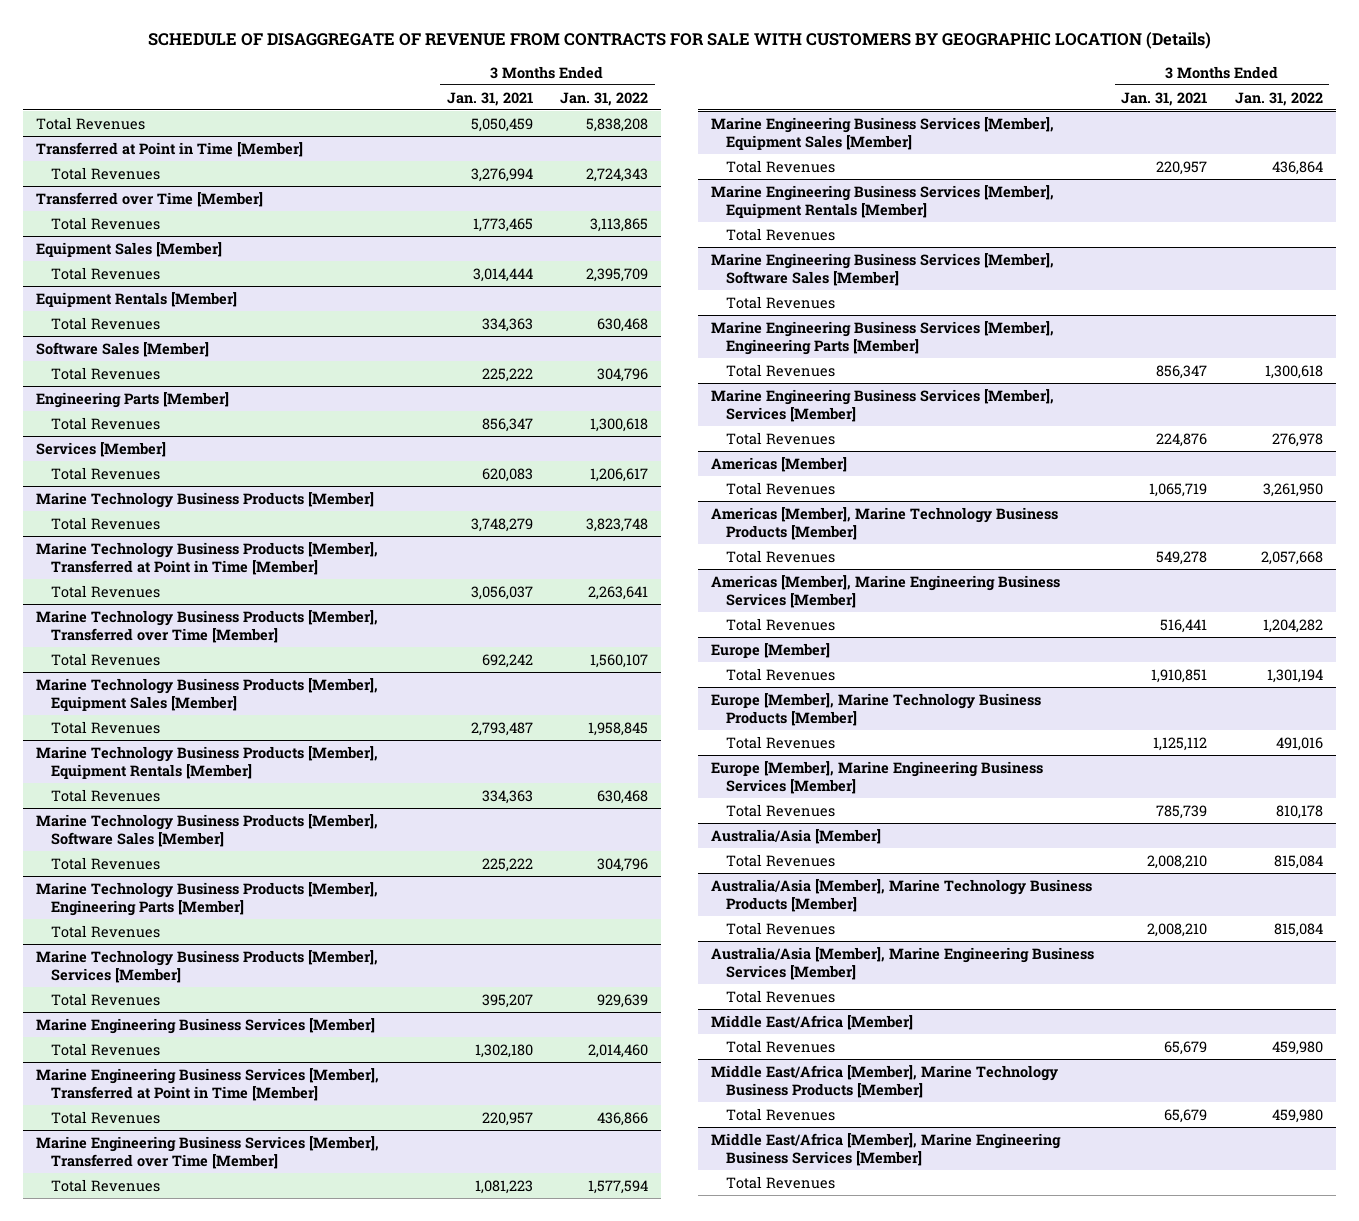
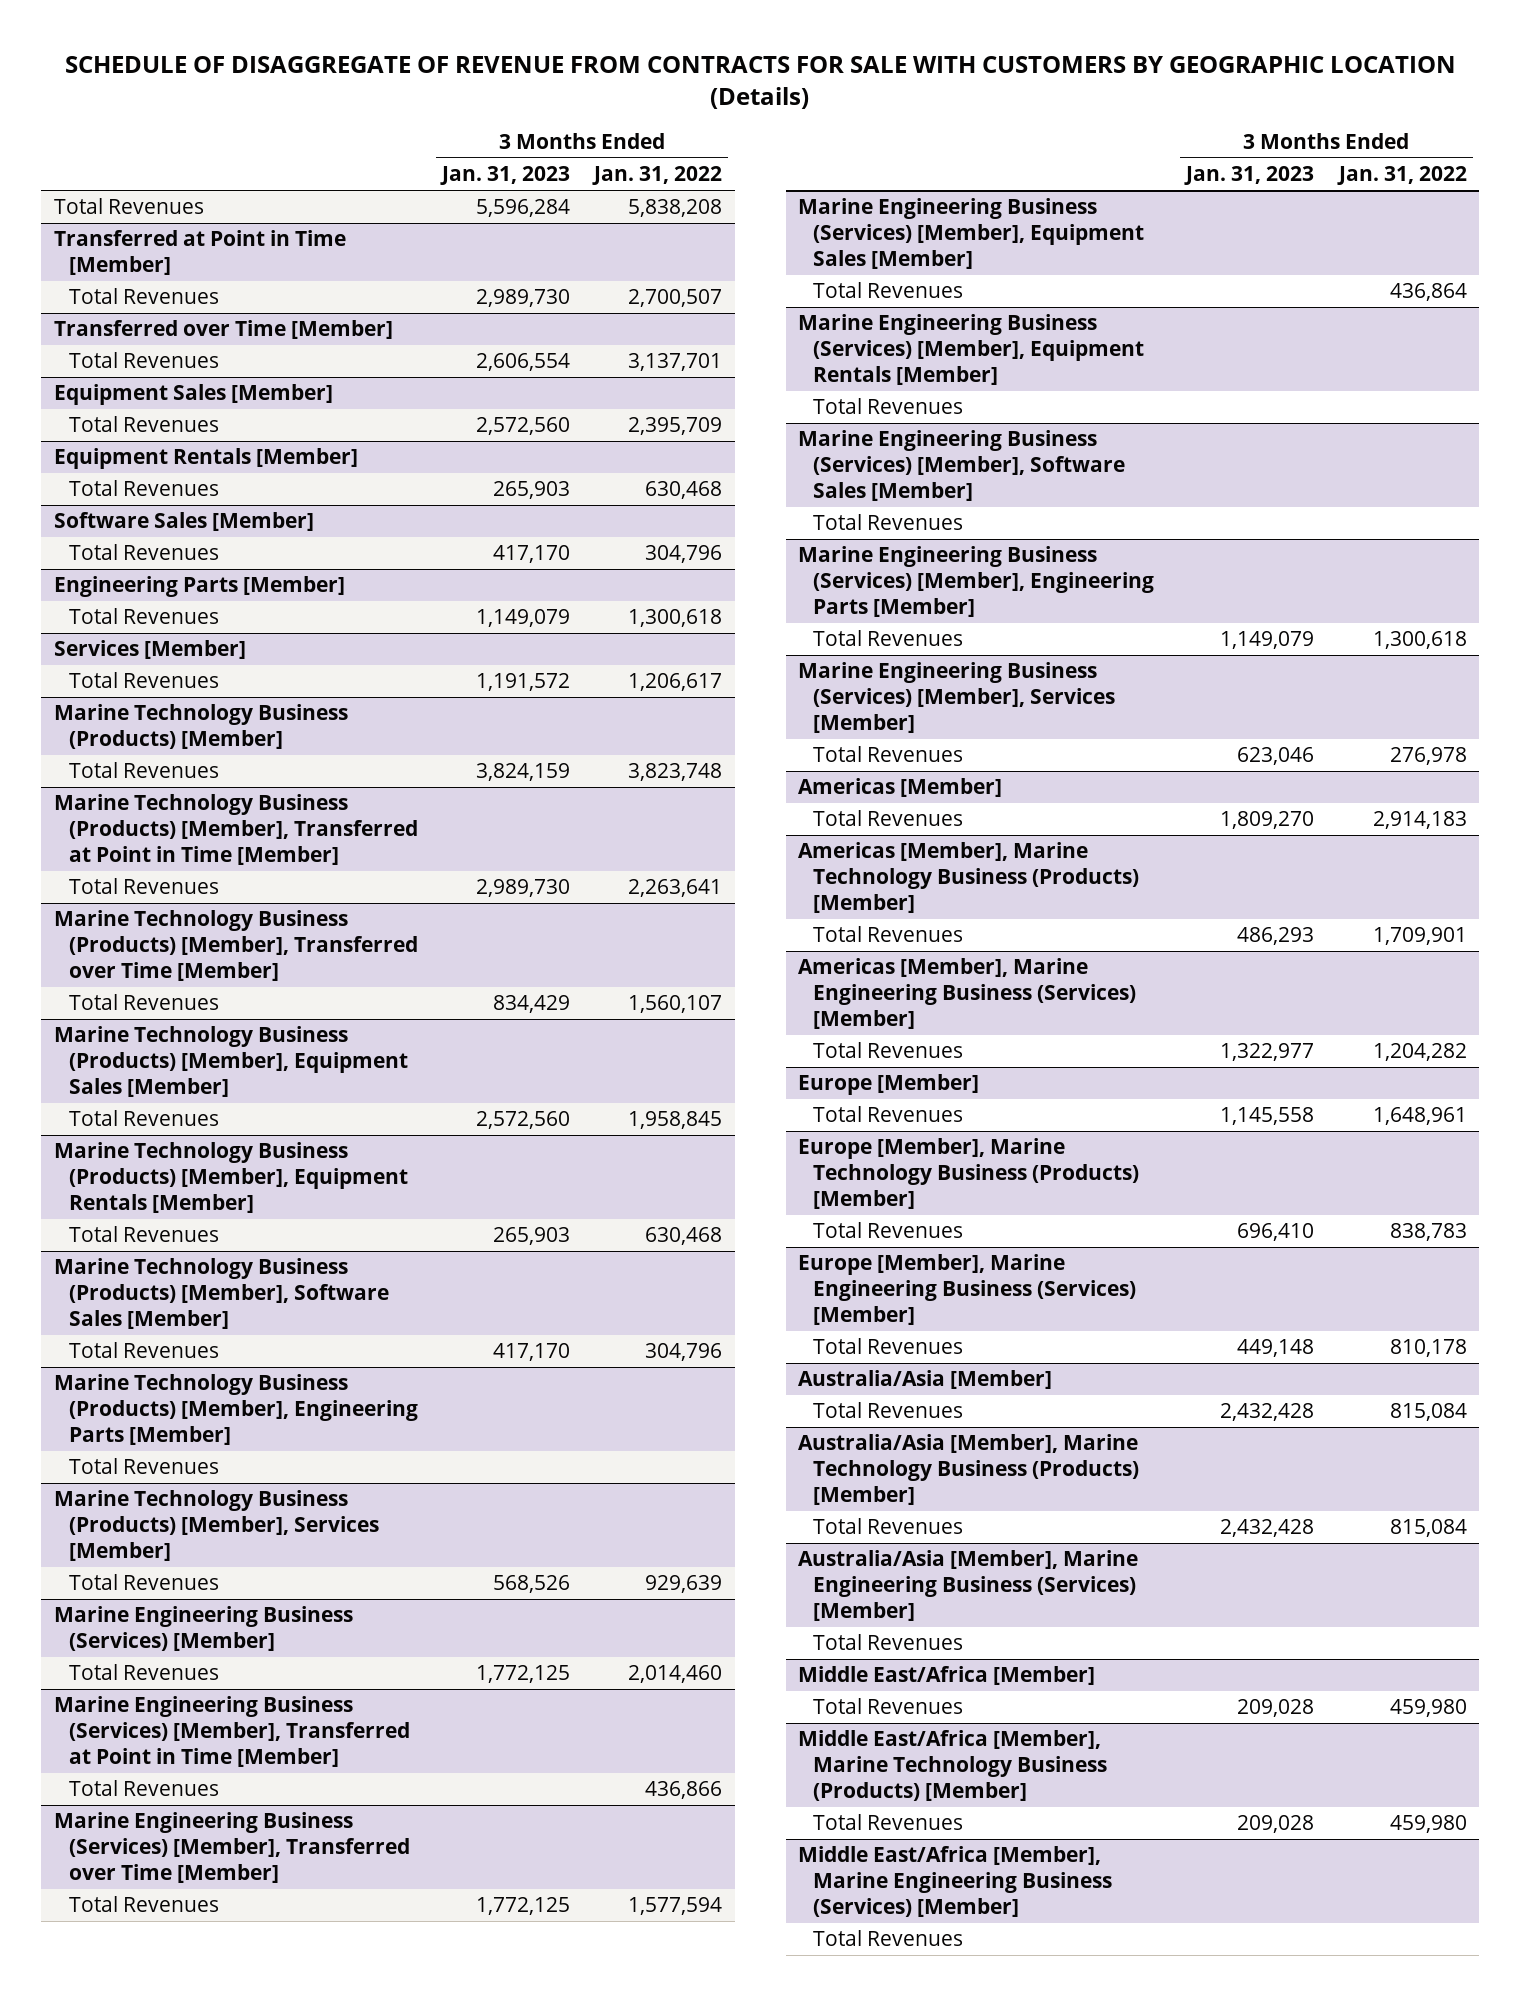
- | 3 Months Ended Jan. 31, 2021 | 3 Months Ended Jan. 31, 2022
+ | 3 Months Ended Jan. 31, 2023 | 3 Months Ended Jan. 31, 2022
@ Transferred at Point in Time [Member]
- Total Revenues | 3,276,994 | 2,724,343
+ Total Revenues | 2,989,730 | 2,700,507
@ Transferred over Time [Member]
- Total Revenues | 1,773,465 | 3,113,865
+ Total Revenues | 2,606,554 | 3,137,701
- Marine Technology Business Products [Member]
+ Marine Technology Business (Products) [Member]
- Marine Technology Business Products [Member], Transferred at Point in Time [Member]
+ Marine Technology Business (Products) [Member], Transferred at Point in Time [Member]
- Marine Technology Business Products [Member], Transferred over Time [Member]
+ Marine Technology Business (Products) [Member], Transferred over Time [Member]
- Marine Technology Business Products [Member], Equipment Sales [Member]
+ Marine Technology Business (Products) [Member], Equipment Sales [Member]
- Marine Technology Business Products [Member], Equipment Rentals [Member]
+ Marine Technology Business (Products) [Member], Equipment Rentals [Member]
- Marine Technology Business Products [Member], Software Sales [Member]
+ Marine Technology Business (Products) [Member], Software Sales [Member]
- Marine Technology Business Products [Member], Engineering Parts [Member]
+ Marine Technology Business (Products) [Member], Engineering Parts [Member]
- Marine Technology Business Products [Member], Services [Member]
+ Marine Technology Business (Products) [Member], Services [Member]
- Marine Engineering Business Services [Member]
+ Marine Engineering Business (Services) [Member]
- Marine Engineering Business Services [Member], Transferred at Point in Time [Member]
+ Marine Engineering Business (Services) [Member], Transferred at Point in Time [Member]
- Marine Engineering Business Services [Member], Transferred over Time [Member]
+ Marine Engineering Business (Services) [Member], Transferred over Time [Member]
- Marine Engineering Business Services [Member], Equipment Sales [Member]
+ Marine Engineering Business (Services) [Member], Equipment Sales [Member]
- Marine Engineering Business Services [Member], Equipment Rentals [Member]
+ Marine Engineering Business (Services) [Member], Equipment Rentals [Member]
- Marine Engineering Business Services [Member], Software Sales [Member]
+ Marine Engineering Business (Services) [Member], Software Sales [Member]
- Marine Engineering Business Services [Member], Engineering Parts [Member]
+ Marine Engineering Business (Services) [Member], Engineering Parts [Member]
- Marine Engineering Business Services [Member], Services [Member]
+ Marine Engineering Business (Services) [Member], Services [Member]
@ Americas [Member]
- Total Revenues | 1,065,719 | 3,261,950
- Americas [Member], Marine Technology Business Products [Member]
- Total Revenues | 549,278 | 2,057,668
- Americas [Member], Marine Engineering Business Services [Member]
@ Americas [Member]
+ Total Revenues | 1,809,270 | 2,914,183
+ Americas [Member], Marine Technology Business (Products) [Member]
+ Total Revenues | 486,293 | 1,709,901
+ Americas [Member], Marine Engineering Business (Services) [Member]
@ Europe [Member]
- Total Revenues | 1,910,851 | 1,301,194
- Europe [Member], Marine Technology Business Products [Member]
- Total Revenues | 1,125,112 | 491,016
- Europe [Member], Marine Engineering Business Services [Member]
@ Europe [Member]
+ Total Revenues | 1,145,558 | 1,648,961
+ Europe [Member], Marine Technology Business (Products) [Member]
+ Total Revenues | 696,410 | 838,783
+ Europe [Member], Marine Engineering Business (Services) [Member]
- Australia/Asia [Member], Marine Technology Business Products [Member]
+ Australia/Asia [Member], Marine Technology Business (Products) [Member]
- Australia/Asia [Member], Marine Engineering Business Services [Member]
+ Australia/Asia [Member], Marine Engineering Business (Services) [Member]
- Middle East/Africa [Member], Marine Technology Business Products [Member]
+ Middle East/Africa [Member], Marine Technology Business (Products) [Member]
- Middle East/Africa [Member], Marine Engineering Business Services [Member]
+ Middle East/Africa [Member], Marine Engineering Business (Services) [Member]

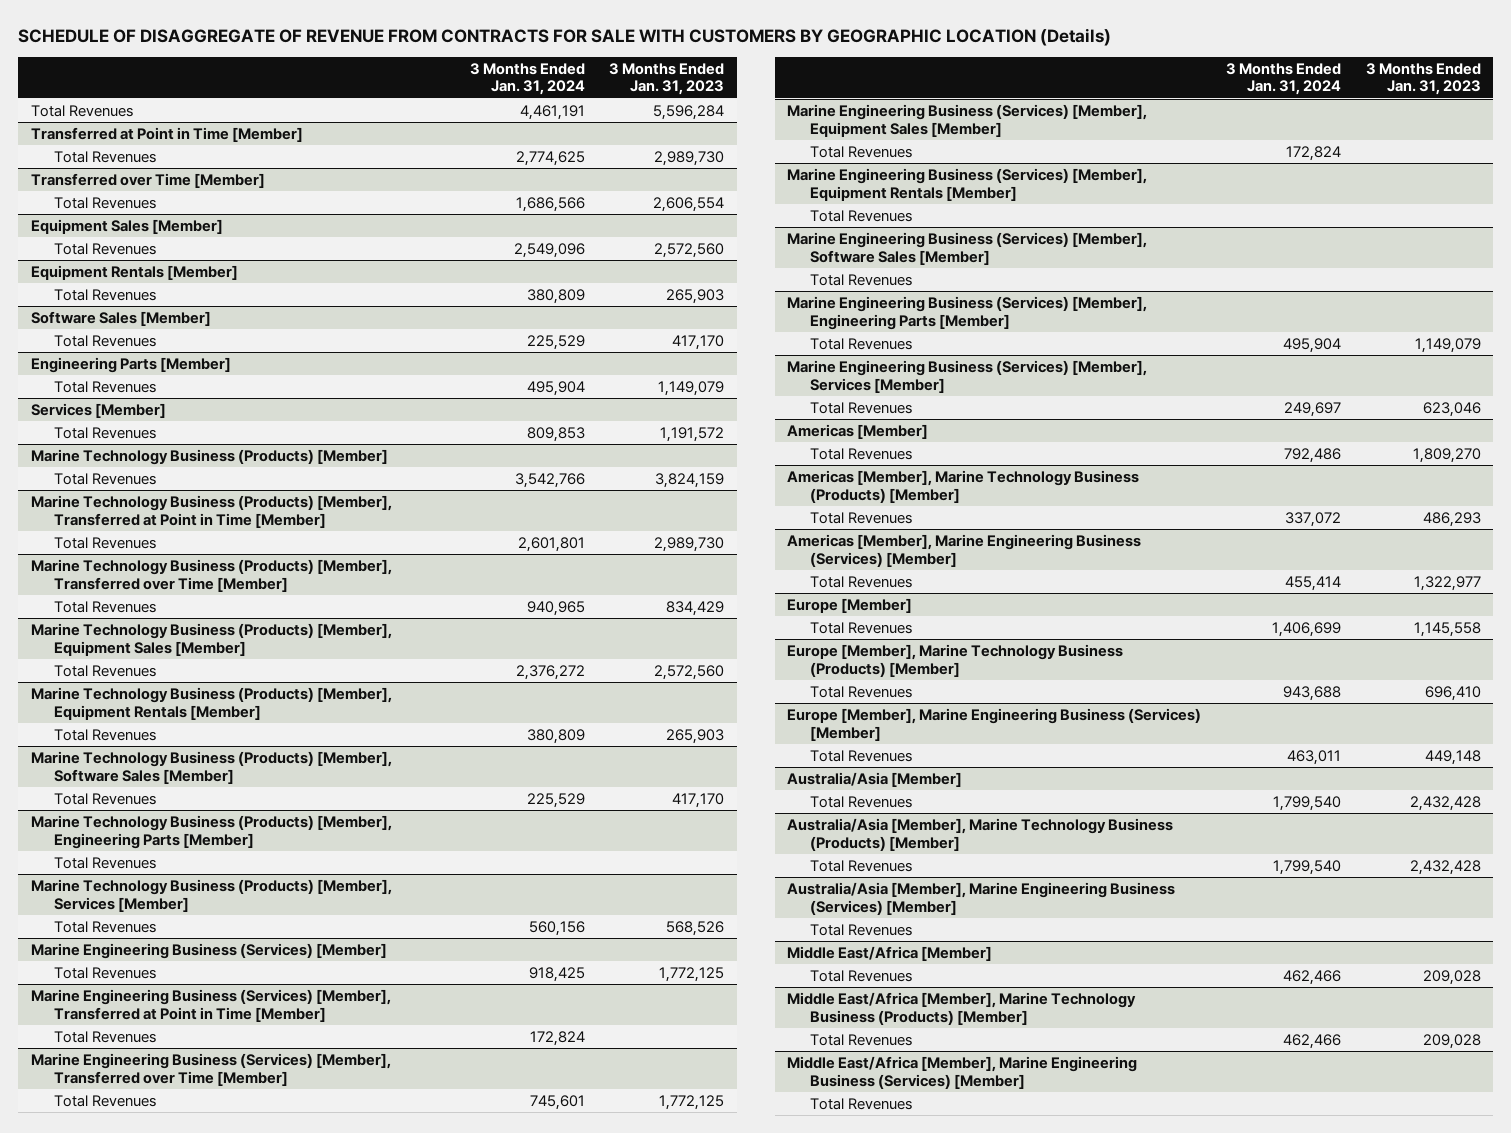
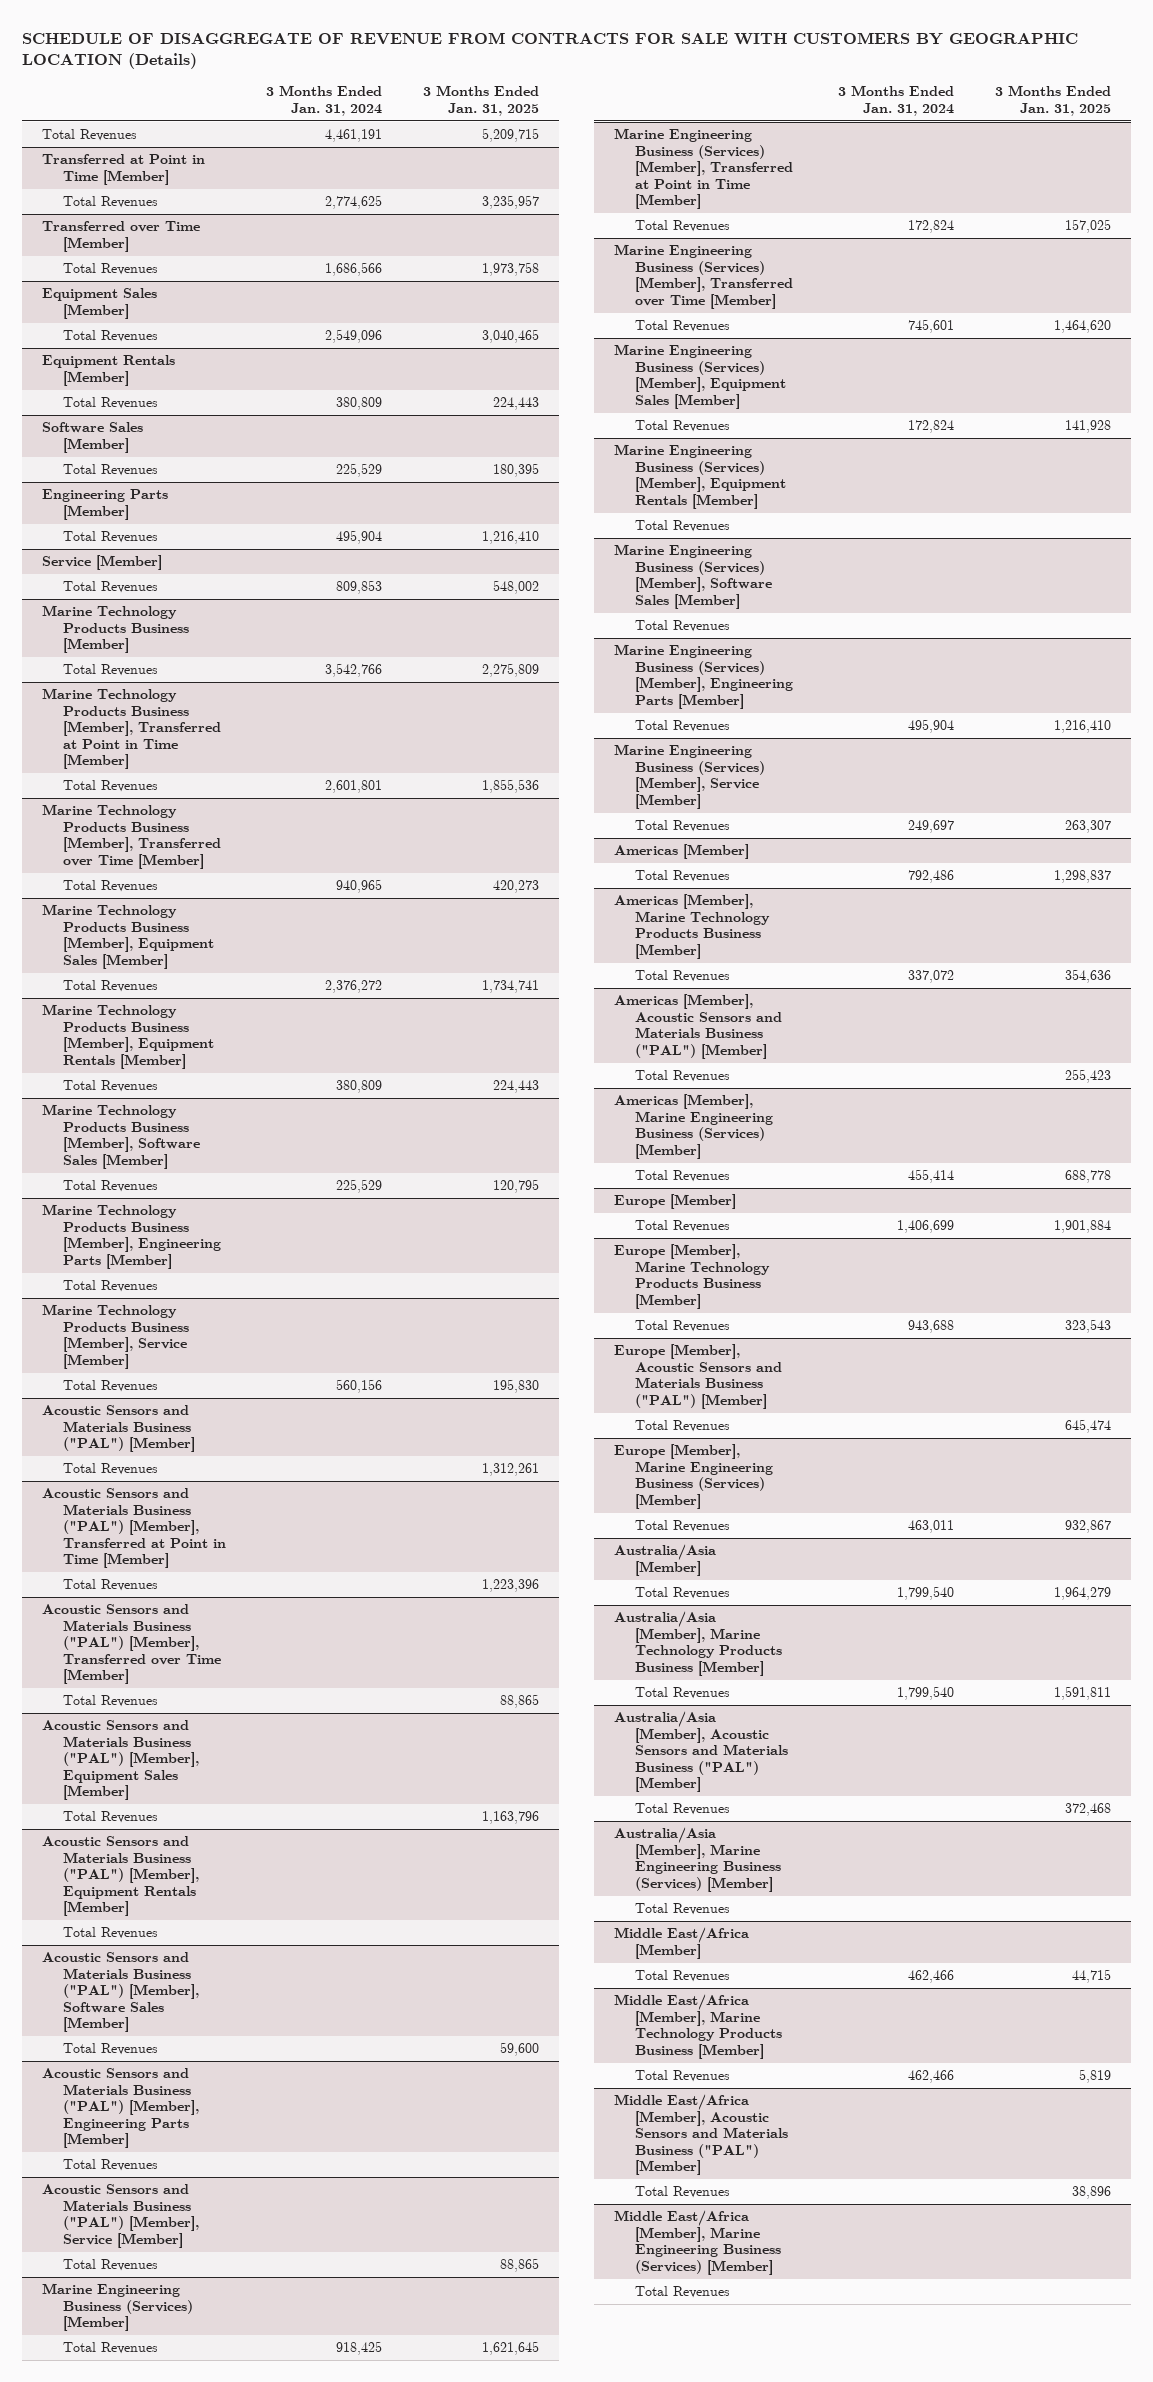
- | 3 Months Ended Jan. 31, 2024 | 3 Months Ended Jan. 31, 2023
+ | 3 Months Ended Jan. 31, 2024 | 3 Months Ended Jan. 31, 2025
- Services [Member]
+ Service [Member]
- Marine Technology Business (Products) [Member]
+ Marine Technology Products Business [Member]
- Marine Technology Business (Products) [Member], Transferred at Point in Time [Member]
+ Marine Technology Products Business [Member], Transferred at Point in Time [Member]
- Marine Technology Business (Products) [Member], Transferred over Time [Member]
+ Marine Technology Products Business [Member], Transferred over Time [Member]
- Marine Technology Business (Products) [Member], Equipment Sales [Member]
+ Marine Technology Products Business [Member], Equipment Sales [Member]
- Marine Technology Business (Products) [Member], Equipment Rentals [Member]
+ Marine Technology Products Business [Member], Equipment Rentals [Member]
- Marine Technology Business (Products) [Member], Software Sales [Member]
+ Marine Technology Products Business [Member], Software Sales [Member]
- Marine Technology Business (Products) [Member], Engineering Parts [Member]
+ Marine Technology Products Business [Member], Engineering Parts [Member]
- Marine Technology Business (Products) [Member], Services [Member]
+ Marine Technology Products Business [Member], Service [Member]
+ Acoustic Sensors and Materials Business ("PAL") [Member]
+ Total Revenues | | 1,312,261
+ Acoustic Sensors and Materials Business ("PAL") [Member], Transferred at Point in Time [Member]
+ Total Revenues | | 1,223,396
+ Acoustic Sensors and Materials Business ("PAL") [Member], Transferred over Time [Member]
+ Total Revenues | | 88,865
+ Acoustic Sensors and Materials Business ("PAL") [Member], Equipment Sales [Member]
+ Total Revenues | | 1,163,796
+ Acoustic Sensors and Materials Business ("PAL") [Member], Equipment Rentals [Member]
+ Total Revenues
+ Acoustic Sensors and Materials Business ("PAL") [Member], Software Sales [Member]
+ Total Revenues | | 59,600
+ Acoustic Sensors and Materials Business ("PAL") [Member], Engineering Parts [Member]
+ Total Revenues
+ Acoustic Sensors and Materials Business ("PAL") [Member], Service [Member]
+ Total Revenues | | 88,865
- Marine Engineering Business (Services) [Member], Services [Member]
+ Marine Engineering Business (Services) [Member], Service [Member]
- Americas [Member], Marine Technology Business (Products) [Member]
+ Americas [Member], Marine Technology Products Business [Member]
+ Americas [Member], Acoustic Sensors and Materials Business ("PAL") [Member]
+ Total Revenues | | 255,423
- Europe [Member], Marine Technology Business (Products) [Member]
+ Europe [Member], Marine Technology Products Business [Member]
+ Europe [Member], Acoustic Sensors and Materials Business ("PAL") [Member]
+ Total Revenues | | 645,474
- Australia/Asia [Member], Marine Technology Business (Products) [Member]
+ Australia/Asia [Member], Marine Technology Products Business [Member]
+ Australia/Asia [Member], Acoustic Sensors and Materials Business ("PAL") [Member]
+ Total Revenues | | 372,468
- Middle East/Africa [Member], Marine Technology Business (Products) [Member]
+ Middle East/Africa [Member], Marine Technology Products Business [Member]
+ Middle East/Africa [Member], Acoustic Sensors and Materials Business ("PAL") [Member]
+ Total Revenues | | 38,896

